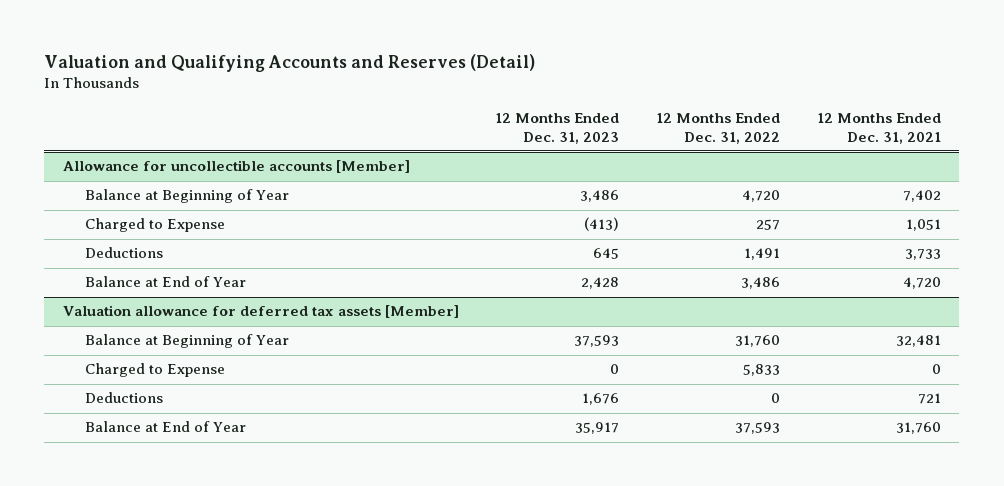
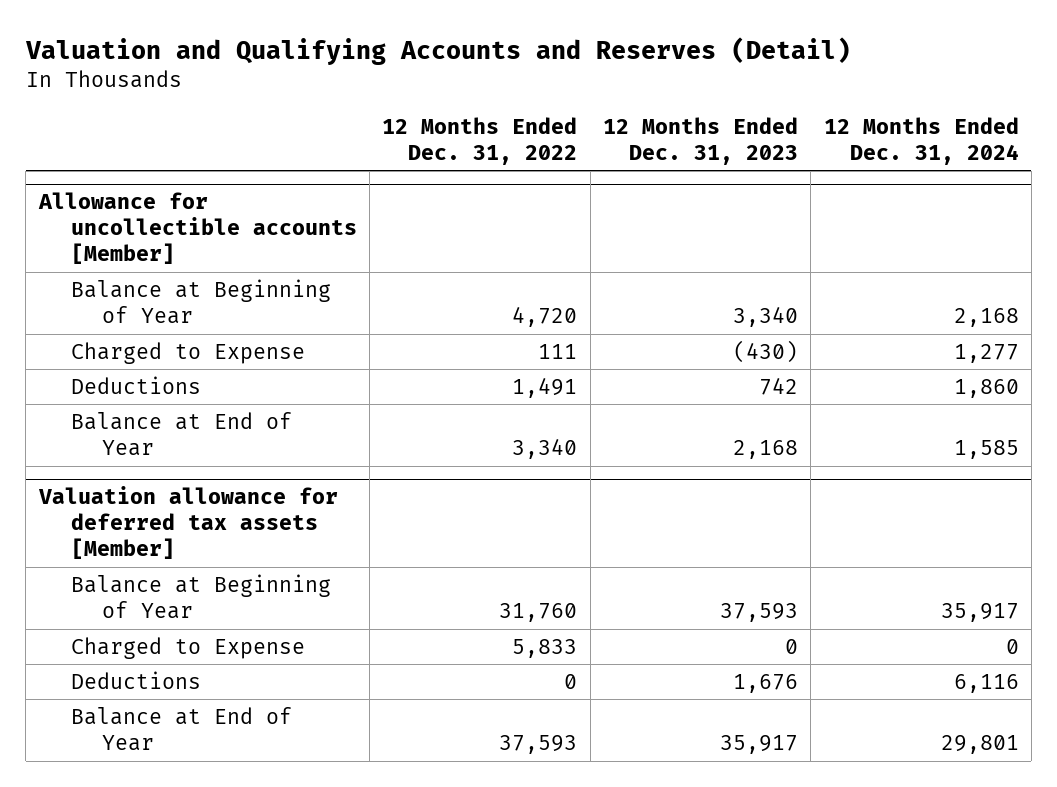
- | 12 Months Ended Dec. 31, 2023 | 12 Months Ended Dec. 31, 2022 | 12 Months Ended Dec. 31, 2021
+ | 12 Months Ended Dec. 31, 2022 | 12 Months Ended Dec. 31, 2023 | 12 Months Ended Dec. 31, 2024
@ Allowance for uncollectible accounts [Member]
- Balance at Beginning of Year | 3,486 | 4,720 | 7,402
- Charged to Expense | (413) | 257 | 1,051
- Deductions | 645 | 1,491 | 3,733
- Balance at End of Year | 2,428 | 3,486 | 4,720
+ Balance at Beginning of Year | 4,720 | 3,340 | 2,168
+ Charged to Expense | 111 | (430) | 1,277
+ Deductions | 1,491 | 742 | 1,860
+ Balance at End of Year | 3,340 | 2,168 | 1,585

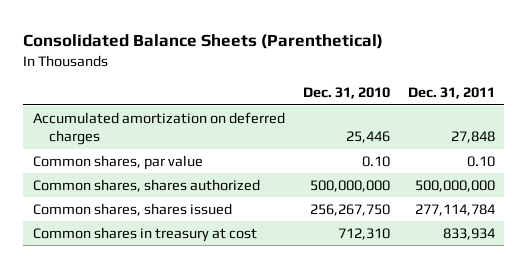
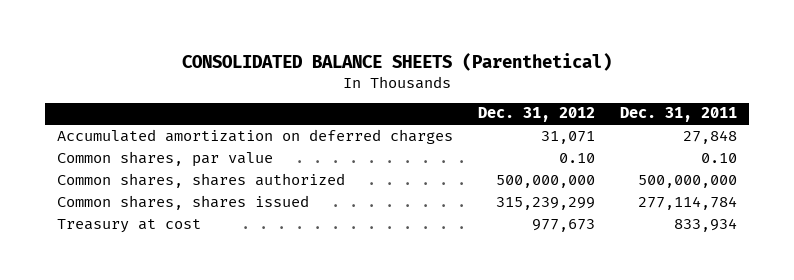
- Consolidated Balance Sheets (Parenthetical)
+ CONSOLIDATED BALANCE SHEETS (Parenthetical)
- | Dec. 31, 2010 | Dec. 31, 2011
+ | Dec. 31, 2012 | Dec. 31, 2011
- Common shares in treasury at cost | 712,310 | 833,934
+ Treasury at cost | 977,673 | 833,934

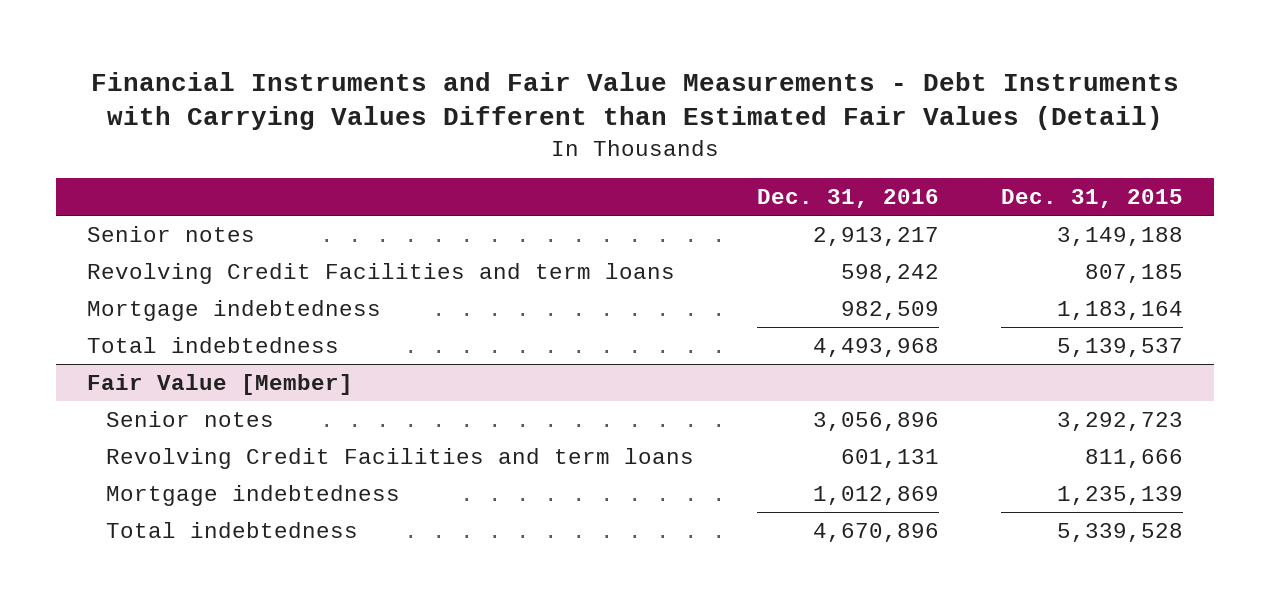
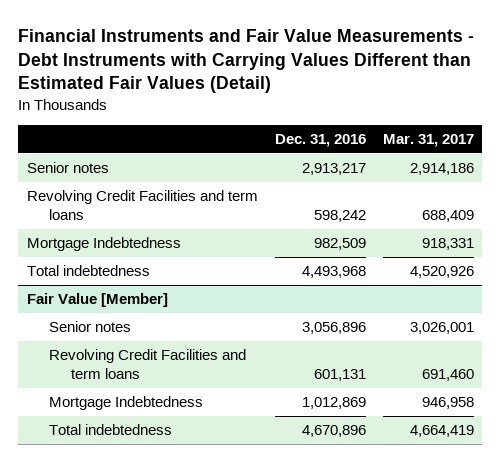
- | Dec. 31, 2016 | Dec. 31, 2015
+ | Dec. 31, 2016 | Mar. 31, 2017
- Mortgage indebtedness | 982,509 | 1,183,164
+ Mortgage Indebtedness | 982,509 | 918,331
@ Fair Value [Member]
- Mortgage indebtedness | 1,012,869 | 1,235,139
+ Mortgage Indebtedness | 1,012,869 | 946,958

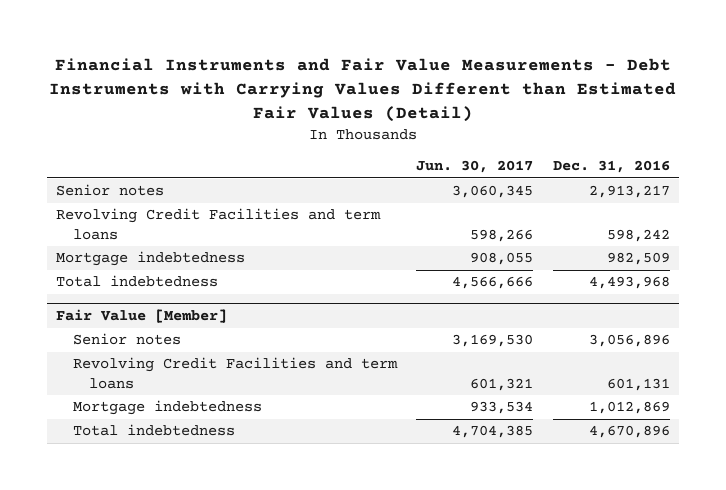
- | Dec. 31, 2016 | Mar. 31, 2017
+ | Jun. 30, 2017 | Dec. 31, 2016
- Mortgage Indebtedness | 982,509 | 918,331
+ Mortgage indebtedness | 908,055 | 982,509
@ Fair Value [Member]
- Mortgage Indebtedness | 1,012,869 | 946,958
+ Mortgage indebtedness | 933,534 | 1,012,869

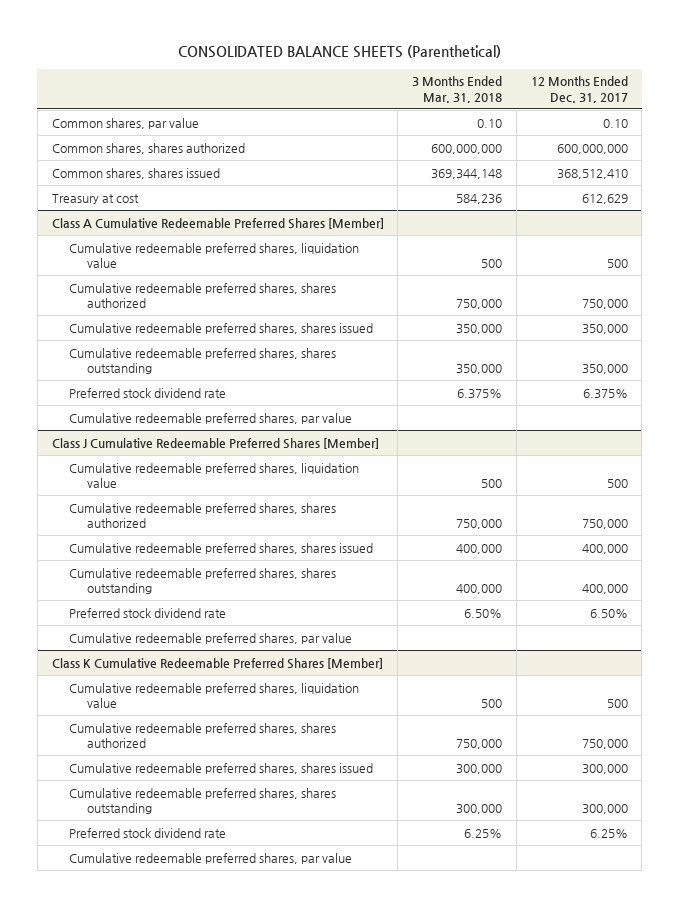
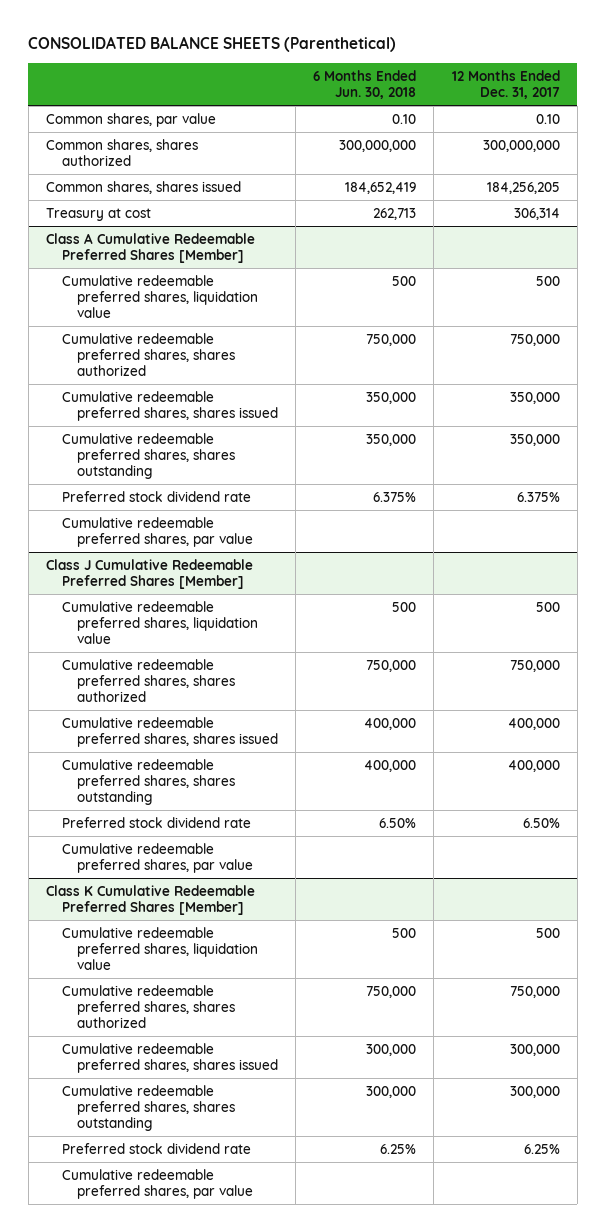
- | 3 Months Ended Mar. 31, 2018 | 12 Months Ended Dec. 31, 2017
+ | 6 Months Ended Jun. 30, 2018 | 12 Months Ended Dec. 31, 2017
- Common shares, shares authorized | 600,000,000 | 600,000,000
- Common shares, shares issued | 369,344,148 | 368,512,410
- Treasury at cost | 584,236 | 612,629
+ Common shares, shares authorized | 300,000,000 | 300,000,000
+ Common shares, shares issued | 184,652,419 | 184,256,205
+ Treasury at cost | 262,713 | 306,314

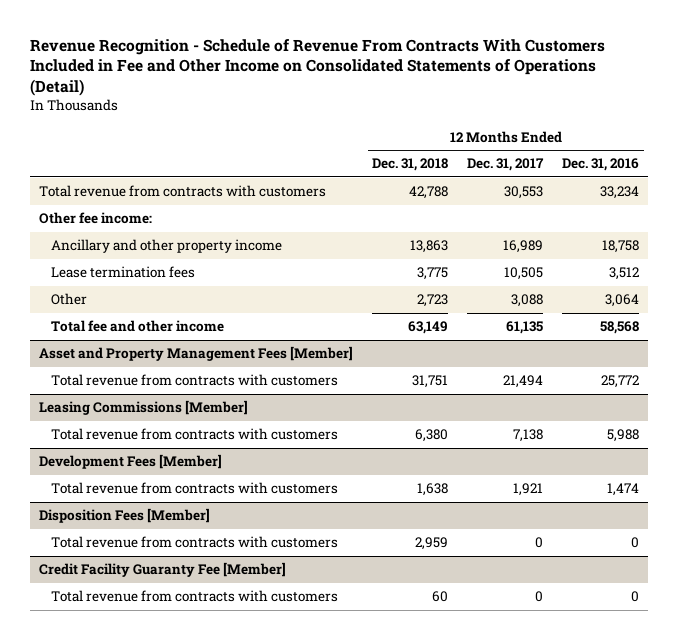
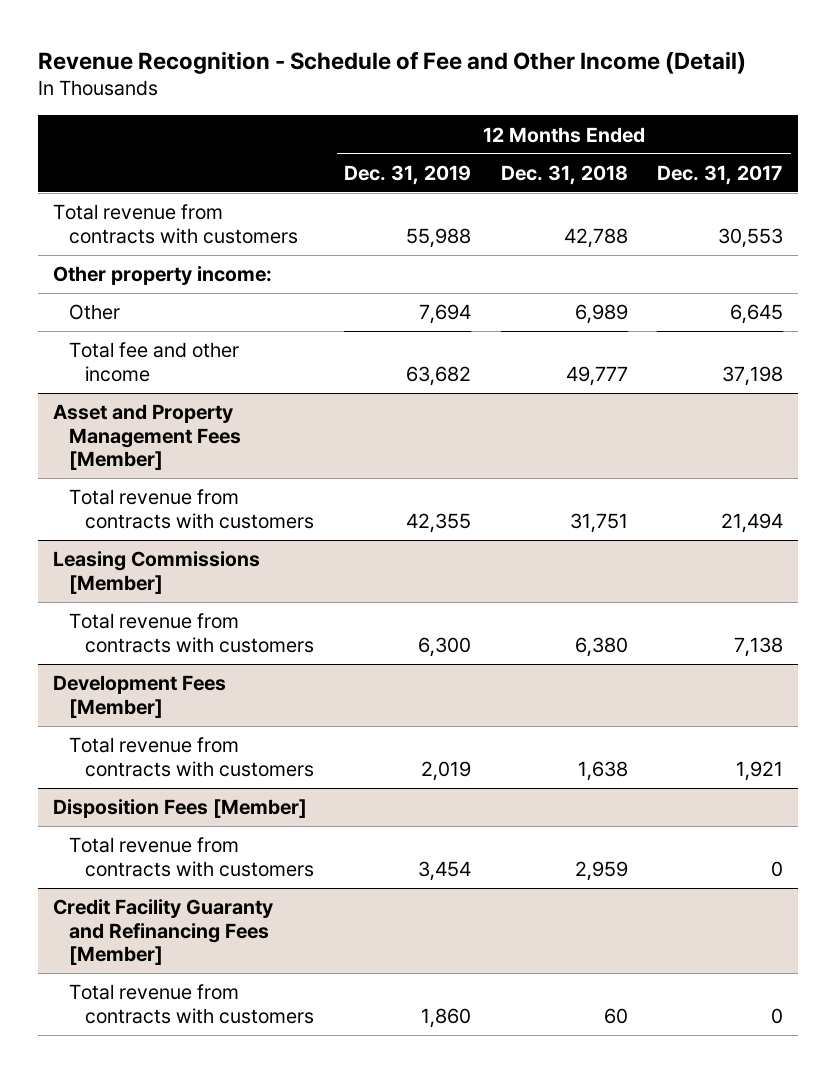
- Revenue Recognition - Schedule of Revenue From Contracts With Customers Included in Fee and Other Income on Consolidated Statements of Operations (Detail)
+ Revenue Recognition - Schedule of Fee and Other Income (Detail)
- | 12 Months Ended Dec. 31, 2018 | 12 Months Ended Dec. 31, 2017 | 12 Months Ended Dec. 31, 2016
+ | 12 Months Ended Dec. 31, 2019 | 12 Months Ended Dec. 31, 2018 | 12 Months Ended Dec. 31, 2017
- Other fee income:
- Ancillary and other property income | 13,863 | 16,989 | 18,758
- Lease termination fees | 3,775 | 10,505 | 3,512
- Other | 2,723 | 3,088 | 3,064
- Total fee and other income | 63,149 | 61,135 | 58,568
+ Other property income:
+ Other | 7,694 | 6,989 | 6,645
+ Total fee and other income | 63,682 | 49,777 | 37,198
- Credit Facility Guaranty Fee [Member]
+ Credit Facility Guaranty and Refinancing Fees [Member]

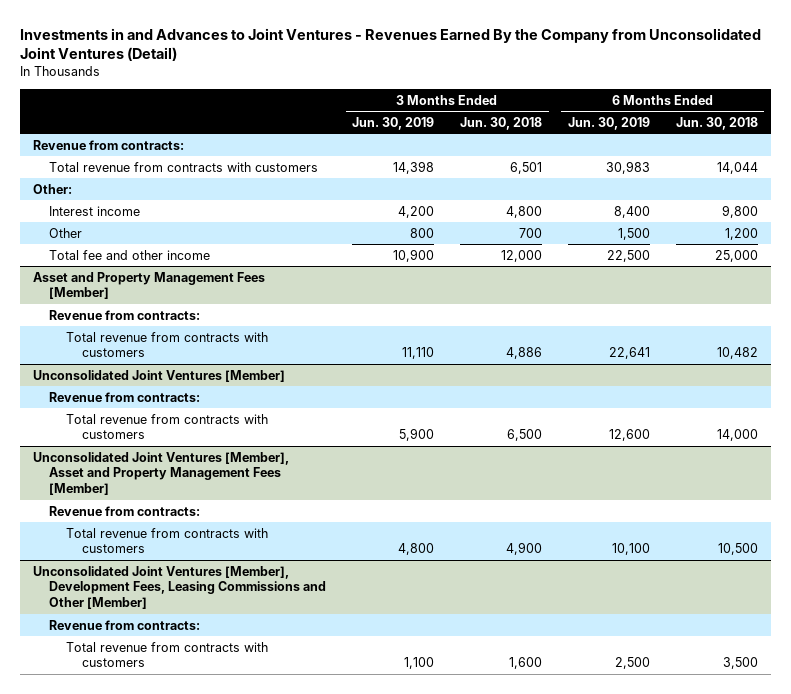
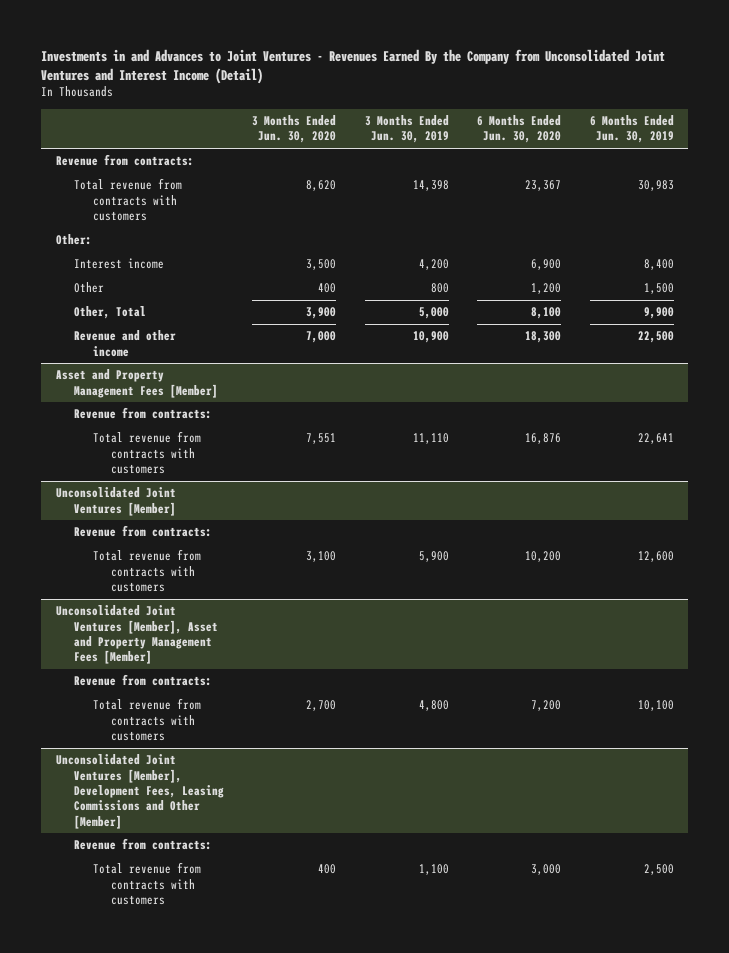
- Investments in and Advances to Joint Ventures - Revenues Earned By the Company from Unconsolidated Joint Ventures (Detail)
+ Investments in and Advances to Joint Ventures - Revenues Earned By the Company from Unconsolidated Joint Ventures and Interest Income (Detail)
- | 3 Months Ended Jun. 30, 2019 | 3 Months Ended Jun. 30, 2018 | 6 Months Ended Jun. 30, 2019 | 6 Months Ended Jun. 30, 2018
+ | 3 Months Ended Jun. 30, 2020 | 3 Months Ended Jun. 30, 2019 | 6 Months Ended Jun. 30, 2020 | 6 Months Ended Jun. 30, 2019
- Total fee and other income | 10,900 | 12,000 | 22,500 | 25,000
+ Other, Total | 3,900 | 5,000 | 8,100 | 9,900
+ Revenue and other income | 7,000 | 10,900 | 18,300 | 22,500

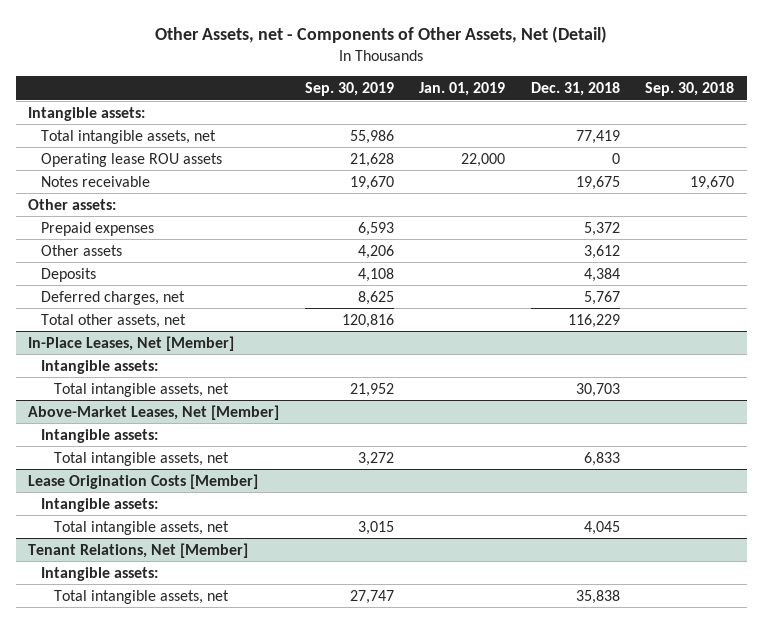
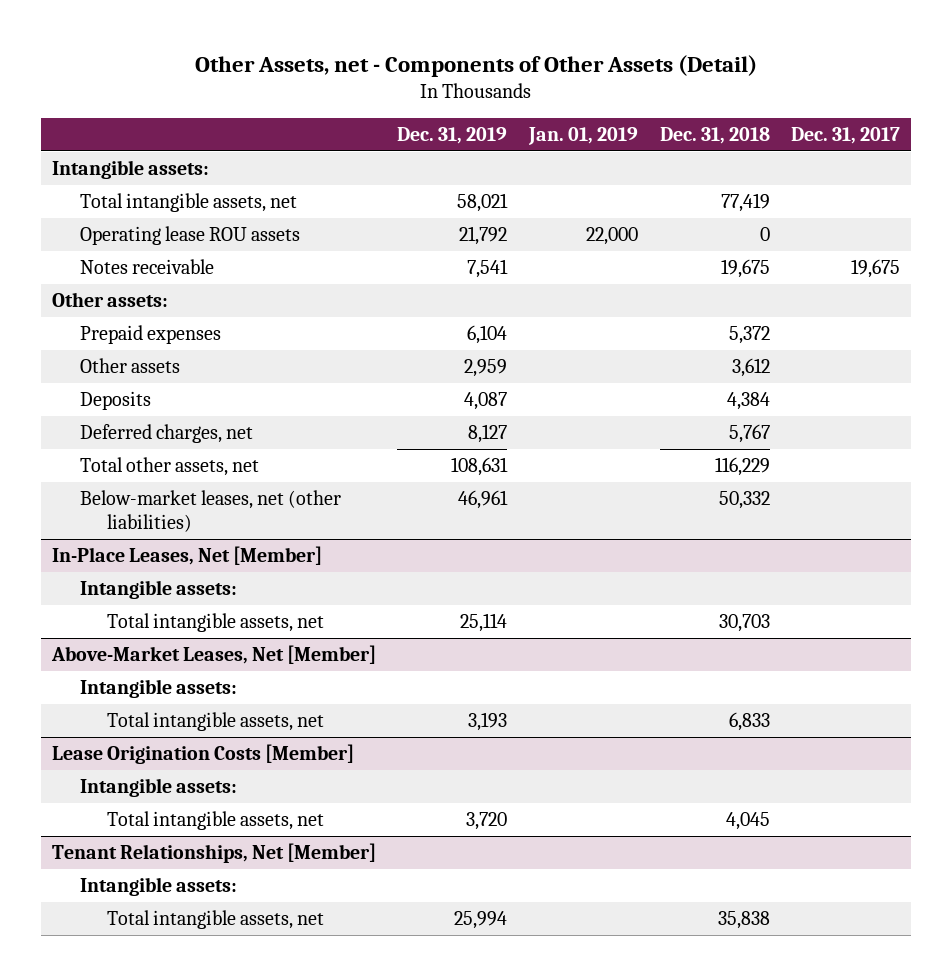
- Other Assets, net - Components of Other Assets, Net (Detail)
+ Other Assets, net - Components of Other Assets (Detail)
- | Sep. 30, 2019 | Jan. 01, 2019 | Dec. 31, 2018 | Sep. 30, 2018
+ | Dec. 31, 2019 | Jan. 01, 2019 | Dec. 31, 2018 | Dec. 31, 2017
+ Below-market leases, net (other liabilities) | 46,961 | | 50,332 |
- Tenant Relations, Net [Member]
+ Tenant Relationships, Net [Member]

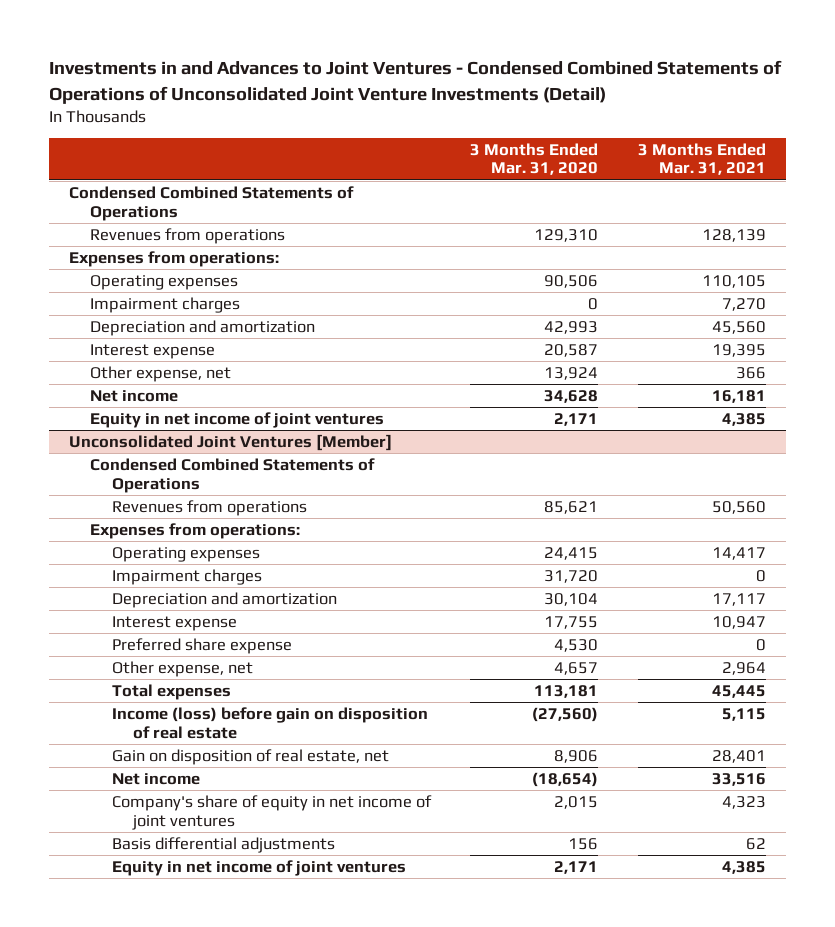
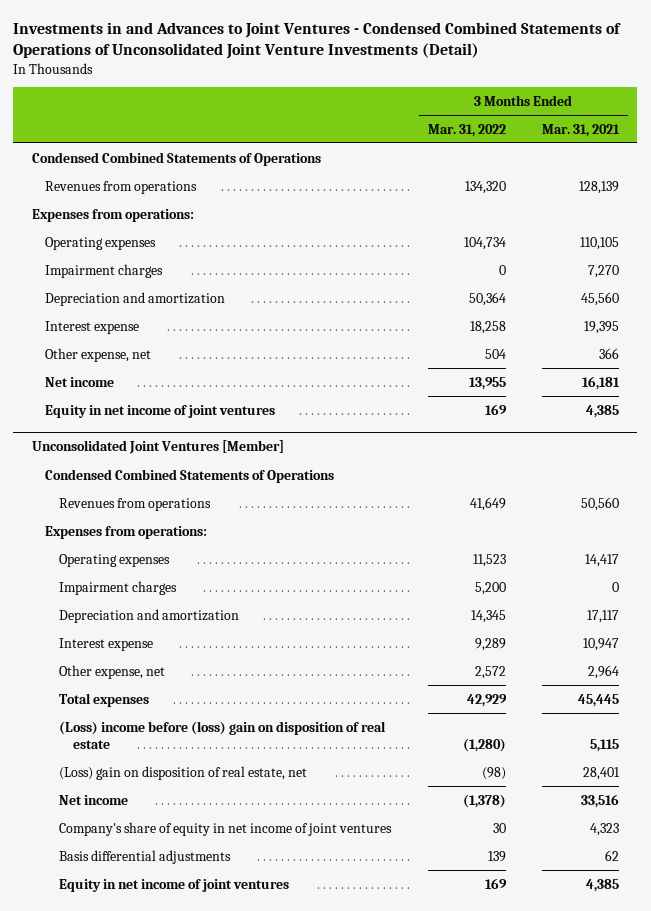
- | 3 Months Ended Mar. 31, 2020 | 3 Months Ended Mar. 31, 2021
+ | 3 Months Ended Mar. 31, 2022 | 3 Months Ended Mar. 31, 2021
@ Unconsolidated Joint Ventures [Member]
- Preferred share expense | 4,530 | 0
- Income (loss) before gain on disposition of real estate | (27,560) | 5,115
- Gain on disposition of real estate, net | 8,906 | 28,401
+ (Loss) income before (loss) gain on disposition of real estate | (1,280) | 5,115
+ (Loss) gain on disposition of real estate, net | (98) | 28,401

